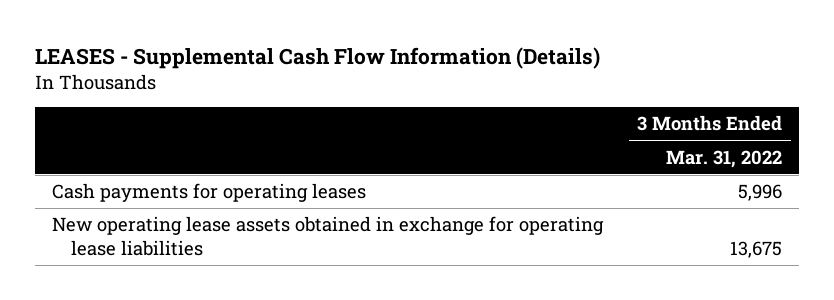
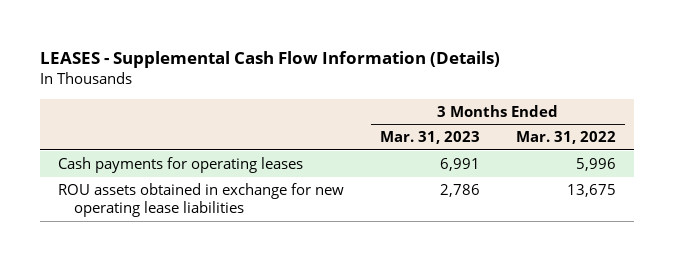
- | 3 Months Ended Mar. 31, 2022
+ | 3 Months Ended Mar. 31, 2023 | 3 Months Ended Mar. 31, 2022
- New operating lease assets obtained in exchange for operating lease liabilities | 13,675
+ ROU assets obtained in exchange for new operating lease liabilities | 2,786 | 13,675

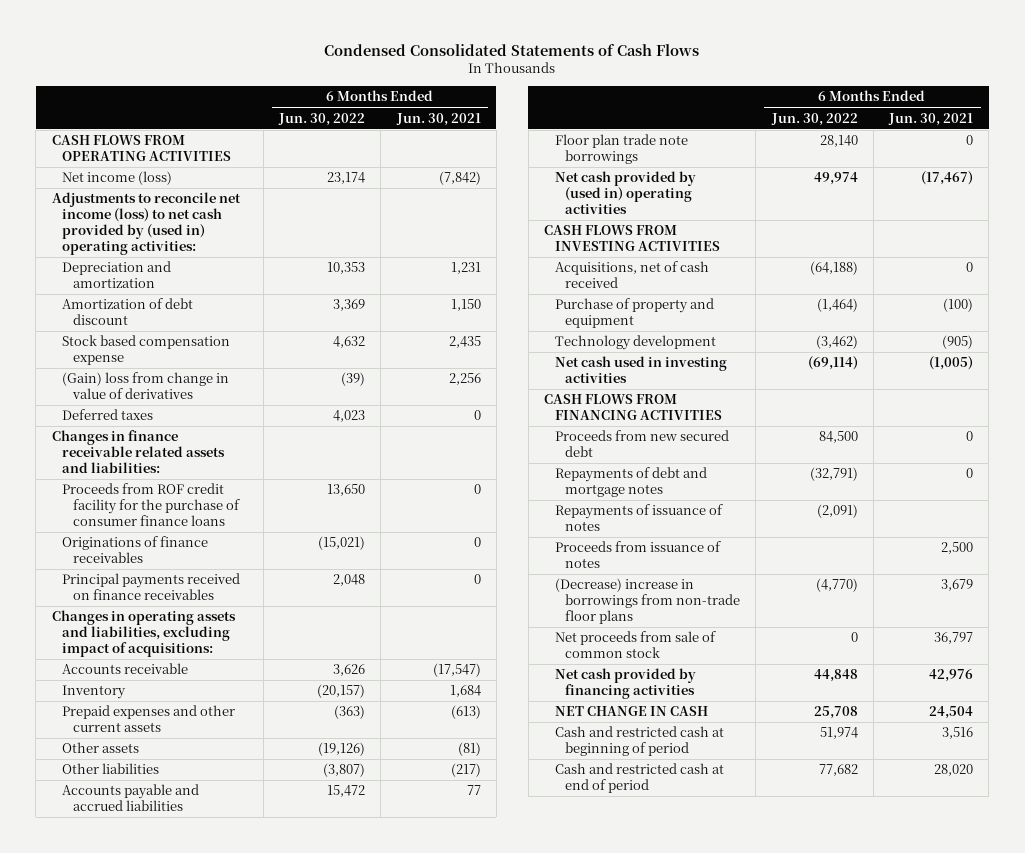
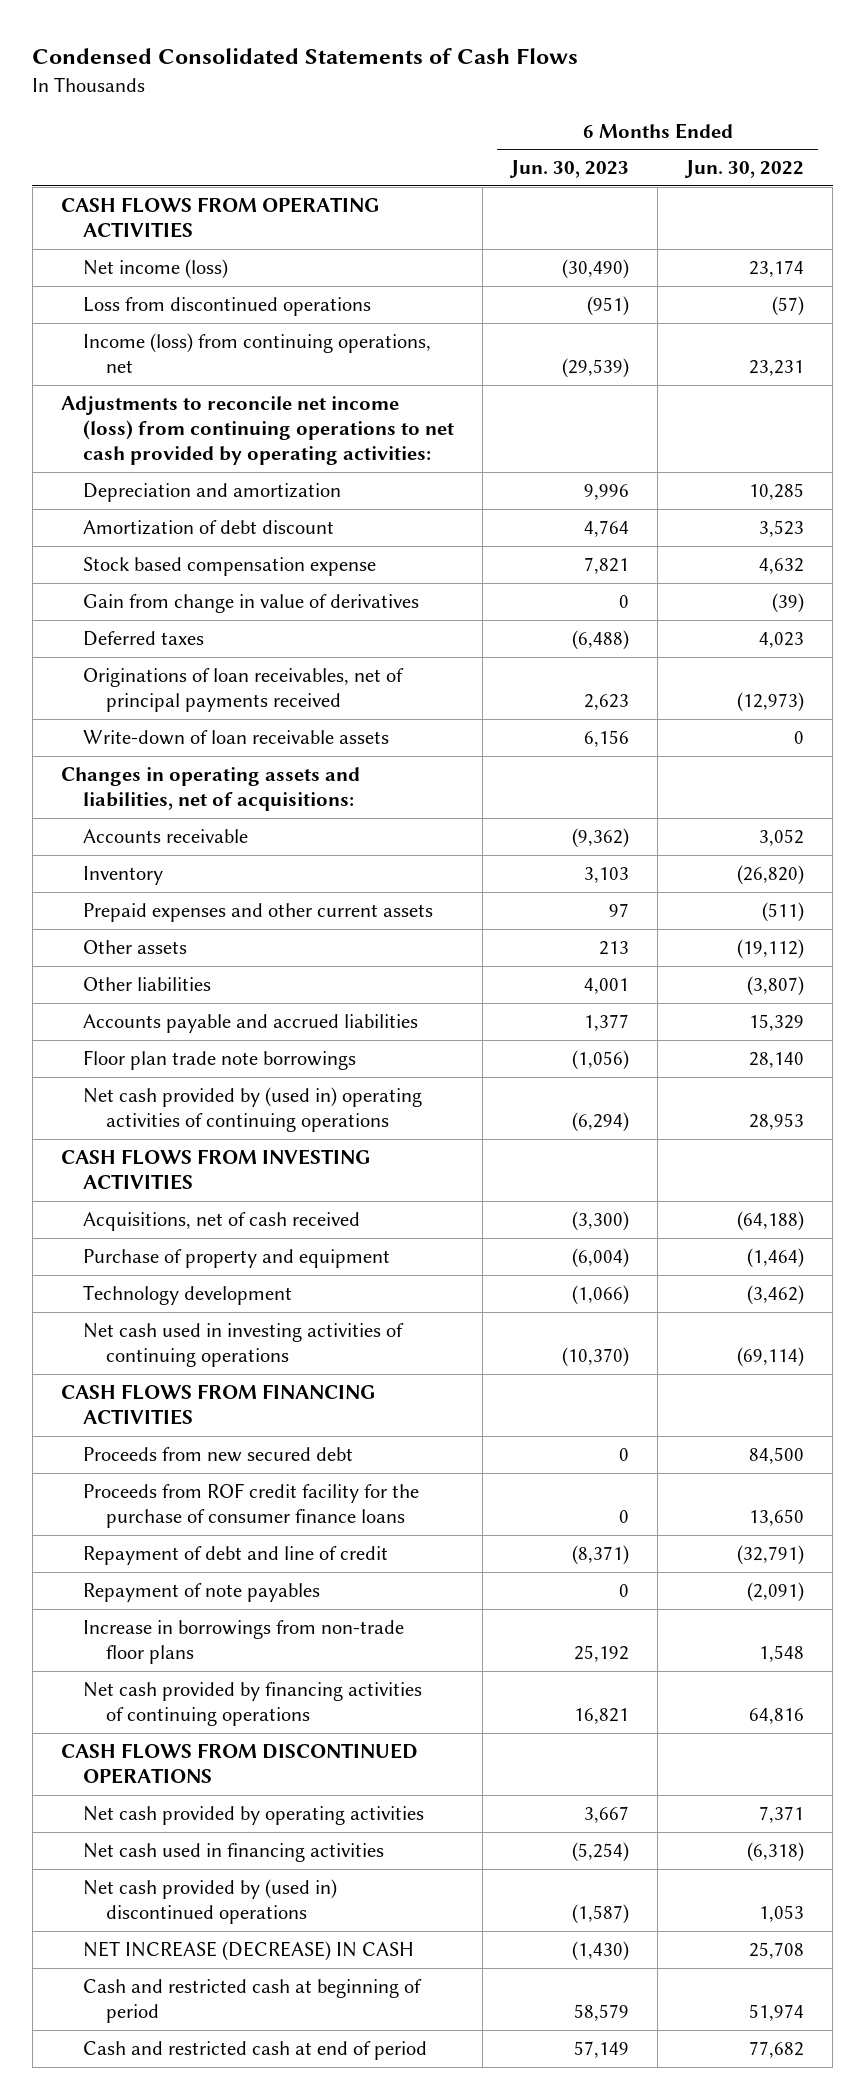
- | 6 Months Ended Jun. 30, 2022 | 6 Months Ended Jun. 30, 2021
+ | 6 Months Ended Jun. 30, 2023 | 6 Months Ended Jun. 30, 2022
- Adjustments to reconcile net income (loss) to net cash provided by (used in) operating activities:
- Depreciation and amortization | 10,353 | 1,231
- Amortization of debt discount | 3,369 | 1,150
+ Loss from discontinued operations | (951) | (57)
+ Income (loss) from continuing operations, net | (29,539) | 23,231
+ Adjustments to reconcile net income (loss) from continuing operations to net cash provided by operating activities:
+ Depreciation and amortization | 9,996 | 10,285
+ Amortization of debt discount | 4,764 | 3,523
- (Gain) loss from change in value of derivatives | (39) | 2,256
+ Gain from change in value of derivatives | 0 | (39)
- Changes in finance receivable related assets and liabilities:
- Originations of finance receivables | (15,021) | 0
- Principal payments received on finance receivables | 2,048 | 0
- Changes in operating assets and liabilities, excluding impact of acquisitions:
- Accounts receivable | 3,626 | (17,547)
- Inventory | (20,157) | 1,684
- Prepaid expenses and other current assets | (363) | (613)
- Other assets | (19,126) | (81)
+ Originations of loan receivables, net of principal payments received | 2,623 | (12,973)
+ Write-down of loan receivable assets | 6,156 | 0
+ Changes in operating assets and liabilities, net of acquisitions:
+ Accounts receivable | (9,362) | 3,052
+ Inventory | 3,103 | (26,820)
+ Prepaid expenses and other current assets | 97 | (511)
+ Other assets | 213 | (19,112)
- Accounts payable and accrued liabilities | 15,472 | 77
+ Accounts payable and accrued liabilities | 1,377 | 15,329
- Net cash provided by (used in) operating activities | 49,974 | (17,467)
+ Net cash provided by (used in) operating activities of continuing operations | (6,294) | 28,953
- Net cash used in investing activities | (69,114) | (1,005)
+ Net cash used in investing activities of continuing operations | (10,370) | (69,114)
- Repayments of debt and mortgage notes | (32,791) | 0
- Repayments of issuance of notes | (2,091) |
- Proceeds from issuance of notes | | 2,500
- (Decrease) increase in borrowings from non-trade floor plans | (4,770) | 3,679
- Net proceeds from sale of common stock | 0 | 36,797
- Net cash provided by financing activities | 44,848 | 42,976
- NET CHANGE IN CASH | 25,708 | 24,504
moved down: Proceeds from ROF credit facility for the purchase of consumer finance loans | 0 | 13,650
+ Repayment of debt and line of credit | (8,371) | (32,791)
+ Repayment of note payables | 0 | (2,091)
+ Increase in borrowings from non-trade floor plans | 25,192 | 1,548
+ Net cash provided by financing activities of continuing operations | 16,821 | 64,816
+ CASH FLOWS FROM DISCONTINUED OPERATIONS
+ Net cash provided by operating activities | 3,667 | 7,371
+ Net cash used in financing activities | (5,254) | (6,318)
+ Net cash provided by (used in) discontinued operations | (1,587) | 1,053
+ NET INCREASE (DECREASE) IN CASH | (1,430) | 25,708

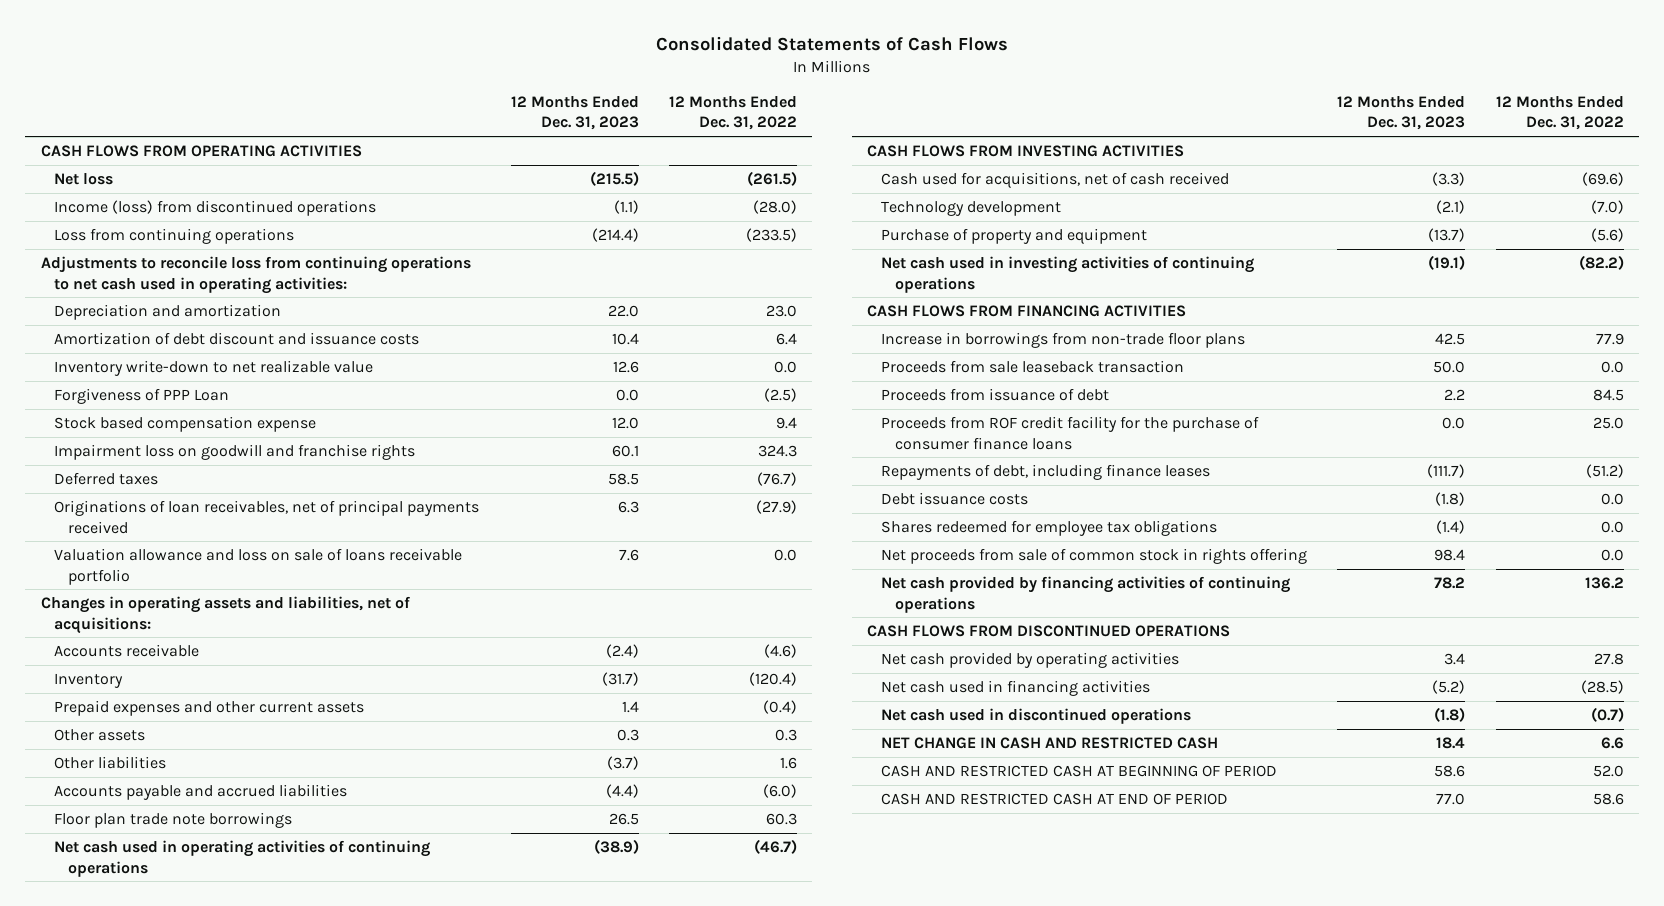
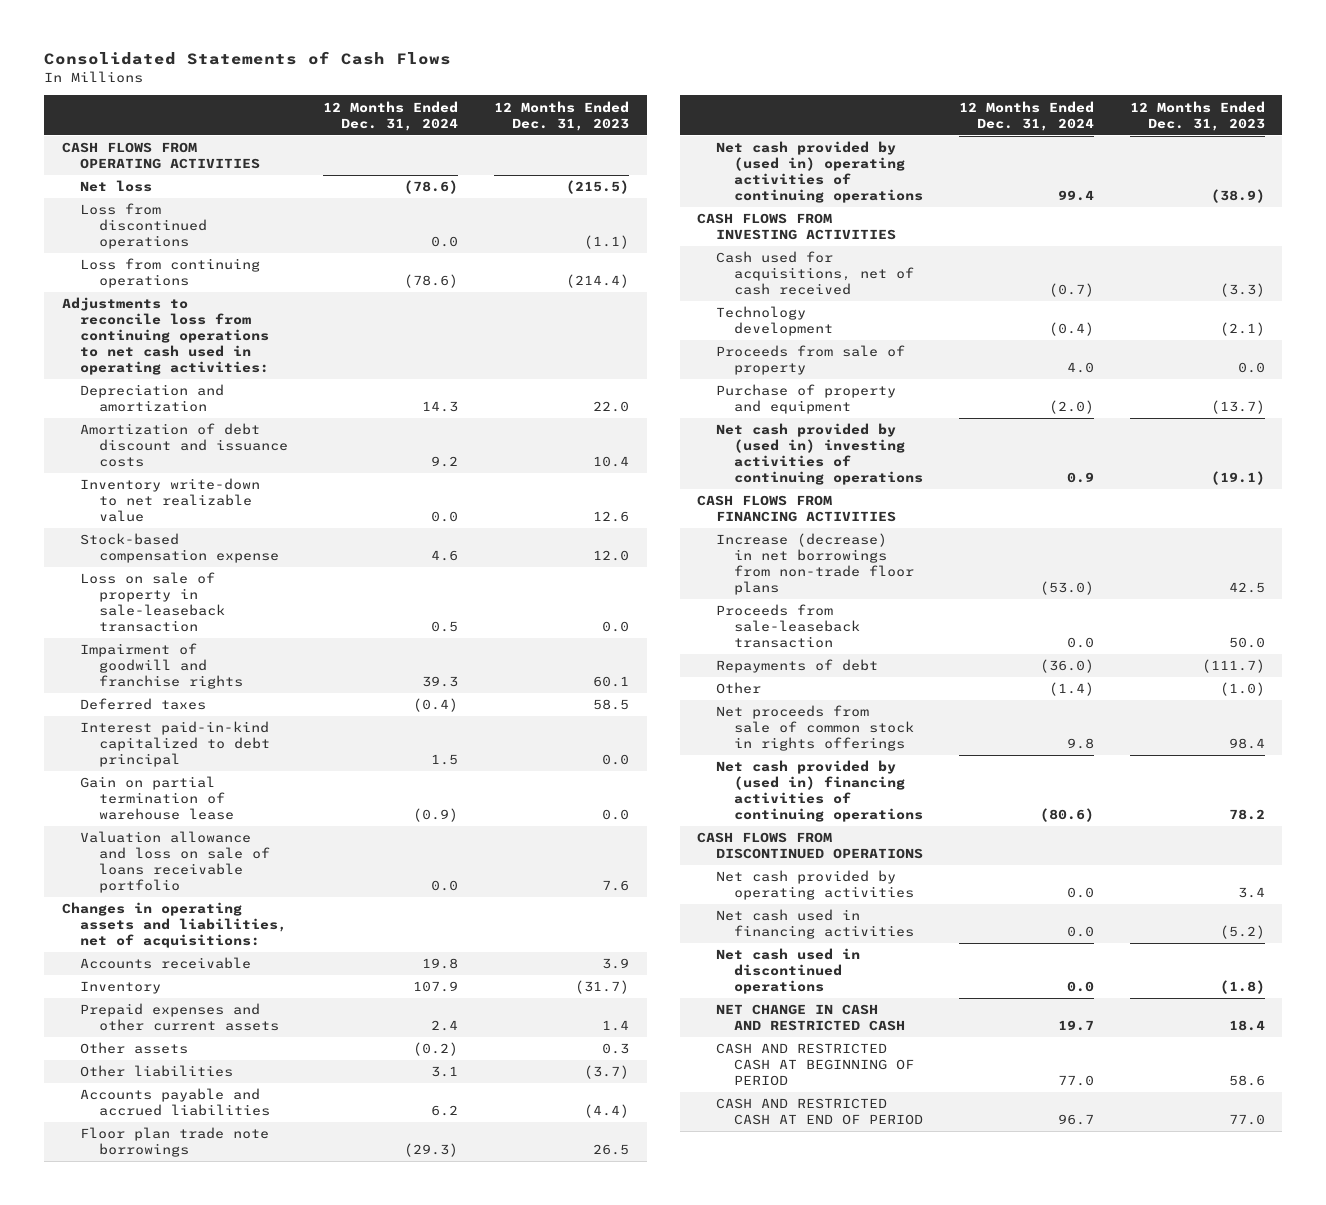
- | 12 Months Ended Dec. 31, 2023 | 12 Months Ended Dec. 31, 2022
+ | 12 Months Ended Dec. 31, 2024 | 12 Months Ended Dec. 31, 2023
- Income (loss) from discontinued operations | (1.1) | (28.0)
+ Loss from discontinued operations | 0.0 | (1.1)
- Forgiveness of PPP Loan | 0.0 | (2.5)
- Stock based compensation expense | 12.0 | 9.4
- Impairment loss on goodwill and franchise rights | 60.1 | 324.3
+ Stock-based compensation expense | 4.6 | 12.0
+ Loss on sale of property in sale-leaseback transaction | 0.5 | 0.0
+ Impairment of goodwill and franchise rights | 39.3 | 60.1
- Originations of loan receivables, net of principal payments received | 6.3 | (27.9)
+ Interest paid-in-kind capitalized to debt principal | 1.5 | 0.0
+ Gain on partial termination of warehouse lease | (0.9) | 0.0
- Accounts receivable | (2.4) | (4.6)
+ Accounts receivable | 19.8 | 3.9
- Net cash used in operating activities of continuing operations | (38.9) | (46.7)
+ Net cash provided by (used in) operating activities of continuing operations | 99.4 | (38.9)
+ Proceeds from sale of property | 4.0 | 0.0
- Net cash used in investing activities of continuing operations | (19.1) | (82.2)
+ Net cash provided by (used in) investing activities of continuing operations | 0.9 | (19.1)
- Increase in borrowings from non-trade floor plans | 42.5 | 77.9
- Proceeds from sale leaseback transaction | 50.0 | 0.0
- Proceeds from issuance of debt | 2.2 | 84.5
- Proceeds from ROF credit facility for the purchase of consumer finance loans | 0.0 | 25.0
- Repayments of debt, including finance leases | (111.7) | (51.2)
- Debt issuance costs | (1.8) | 0.0
- Shares redeemed for employee tax obligations | (1.4) | 0.0
- Net proceeds from sale of common stock in rights offering | 98.4 | 0.0
- Net cash provided by financing activities of continuing operations | 78.2 | 136.2
+ Increase (decrease) in net borrowings from non-trade floor plans | (53.0) | 42.5
+ Proceeds from sale-leaseback transaction | 0.0 | 50.0
+ Repayments of debt | (36.0) | (111.7)
+ Other | (1.4) | (1.0)
+ Net proceeds from sale of common stock in rights offerings | 9.8 | 98.4
+ Net cash provided by (used in) financing activities of continuing operations | (80.6) | 78.2

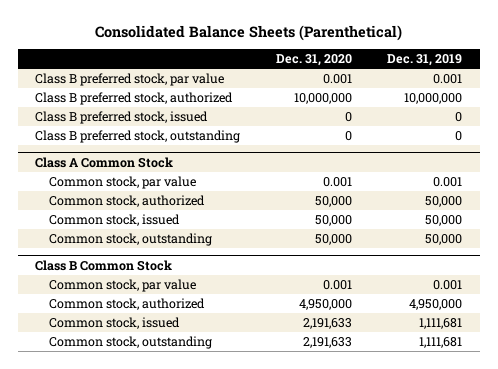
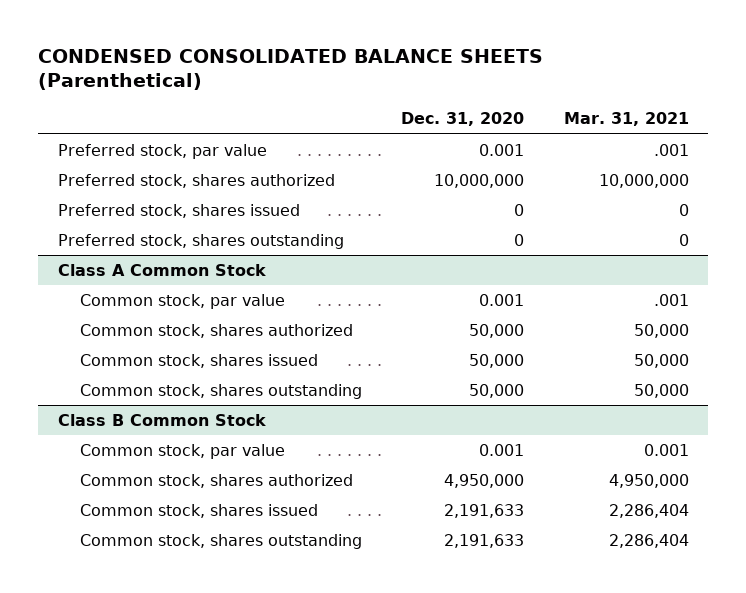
- Consolidated Balance Sheets (Parenthetical)
+ CONDENSED CONSOLIDATED BALANCE SHEETS (Parenthetical)
- | Dec. 31, 2020 | Dec. 31, 2019
+ | Dec. 31, 2020 | Mar. 31, 2021
- Class B preferred stock, par value | 0.001 | 0.001
- Class B preferred stock, authorized | 10,000,000 | 10,000,000
- Class B preferred stock, issued | 0 | 0
- Class B preferred stock, outstanding | 0 | 0
+ Preferred stock, par value | 0.001 | .001
+ Preferred stock, shares authorized | 10,000,000 | 10,000,000
+ Preferred stock, shares issued | 0 | 0
+ Preferred stock, shares outstanding | 0 | 0
@ Class A Common Stock
- Common stock, authorized | 50,000 | 50,000
- Common stock, issued | 50,000 | 50,000
- Common stock, outstanding | 50,000 | 50,000
+ Common stock, shares authorized | 50,000 | 50,000
+ Common stock, shares issued | 50,000 | 50,000
+ Common stock, shares outstanding | 50,000 | 50,000
@ Class B Common Stock
- Common stock, authorized | 4,950,000 | 4,950,000
- Common stock, issued | 2,191,633 | 1,111,681
- Common stock, outstanding | 2,191,633 | 1,111,681
+ Common stock, shares authorized | 4,950,000 | 4,950,000
+ Common stock, shares issued | 2,191,633 | 2,286,404
+ Common stock, shares outstanding | 2,191,633 | 2,286,404

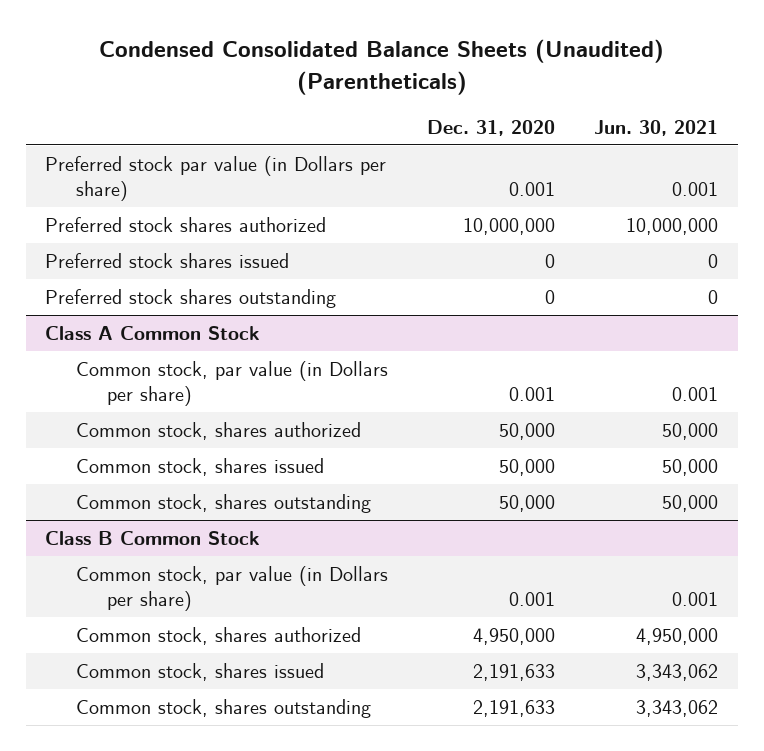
- CONDENSED CONSOLIDATED BALANCE SHEETS (Parenthetical)
+ Condensed Consolidated Balance Sheets (Unaudited) (Parentheticals)
- | Dec. 31, 2020 | Mar. 31, 2021
+ | Dec. 31, 2020 | Jun. 30, 2021
- Preferred stock, par value | 0.001 | .001
- Preferred stock, shares authorized | 10,000,000 | 10,000,000
- Preferred stock, shares issued | 0 | 0
- Preferred stock, shares outstanding | 0 | 0
+ Preferred stock par value (in Dollars per share) | 0.001 | 0.001
+ Preferred stock shares authorized | 10,000,000 | 10,000,000
+ Preferred stock shares issued | 0 | 0
+ Preferred stock shares outstanding | 0 | 0
@ Class A Common Stock
- Common stock, par value | 0.001 | .001
+ Common stock, par value (in Dollars per share) | 0.001 | 0.001
@ Class B Common Stock
- Common stock, par value | 0.001 | 0.001
+ Common stock, par value (in Dollars per share) | 0.001 | 0.001

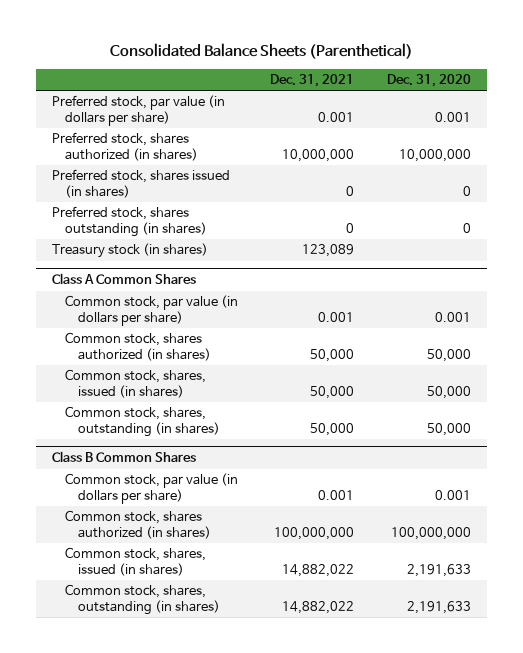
- Condensed Consolidated Balance Sheets (Unaudited) (Parentheticals)
+ Consolidated Balance Sheets (Parenthetical)
- | Dec. 31, 2020 | Jun. 30, 2021
+ | Dec. 31, 2021 | Dec. 31, 2020
- Preferred stock par value (in Dollars per share) | 0.001 | 0.001
- Preferred stock shares authorized | 10,000,000 | 10,000,000
- Preferred stock shares issued | 0 | 0
- Preferred stock shares outstanding | 0 | 0
- Class A Common Stock
- Common stock, par value (in Dollars per share) | 0.001 | 0.001
- Common stock, shares authorized | 50,000 | 50,000
- Common stock, shares issued | 50,000 | 50,000
- Common stock, shares outstanding | 50,000 | 50,000
- Class B Common Stock
- Common stock, par value (in Dollars per share) | 0.001 | 0.001
- Common stock, shares authorized | 4,950,000 | 4,950,000
- Common stock, shares issued | 2,191,633 | 3,343,062
- Common stock, shares outstanding | 2,191,633 | 3,343,062
+ Preferred stock, par value (in dollars per share) | 0.001 | 0.001
+ Preferred stock, shares authorized (in shares) | 10,000,000 | 10,000,000
+ Preferred stock, shares issued (in shares) | 0 | 0
+ Preferred stock, shares outstanding (in shares) | 0 | 0
+ Treasury stock (in shares) | 123,089 |
+ Class A Common Shares
+ Common stock, par value (in dollars per share) | 0.001 | 0.001
+ Common stock, shares authorized (in shares) | 50,000 | 50,000
+ Common stock, shares, issued (in shares) | 50,000 | 50,000
+ Common stock, shares, outstanding (in shares) | 50,000 | 50,000
+ Class B Common Shares
+ Common stock, par value (in dollars per share) | 0.001 | 0.001
+ Common stock, shares authorized (in shares) | 100,000,000 | 100,000,000
+ Common stock, shares, issued (in shares) | 14,882,022 | 2,191,633
+ Common stock, shares, outstanding (in shares) | 14,882,022 | 2,191,633

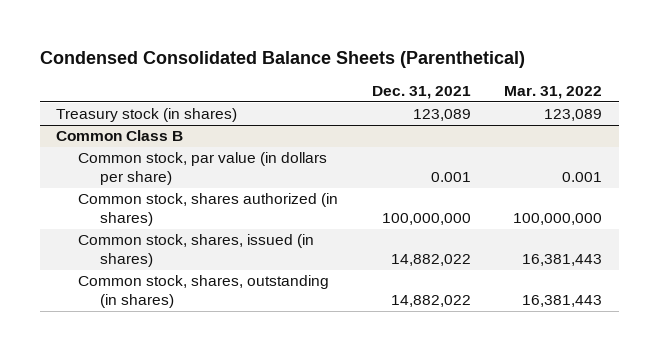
- Consolidated Balance Sheets (Parenthetical)
+ Condensed Consolidated Balance Sheets (Parenthetical)
- | Dec. 31, 2021 | Dec. 31, 2020
+ | Dec. 31, 2021 | Mar. 31, 2022
- Preferred stock, par value (in dollars per share) | 0.001 | 0.001
- Preferred stock, shares authorized (in shares) | 10,000,000 | 10,000,000
- Preferred stock, shares issued (in shares) | 0 | 0
- Preferred stock, shares outstanding (in shares) | 0 | 0
- Class A Common Shares
- Common stock, par value (in dollars per share) | 0.001 | 0.001
- Common stock, shares authorized (in shares) | 50,000 | 50,000
- Common stock, shares, issued (in shares) | 50,000 | 50,000
- Common stock, shares, outstanding (in shares) | 50,000 | 50,000
- Class B Common Shares
+ Common Class B

